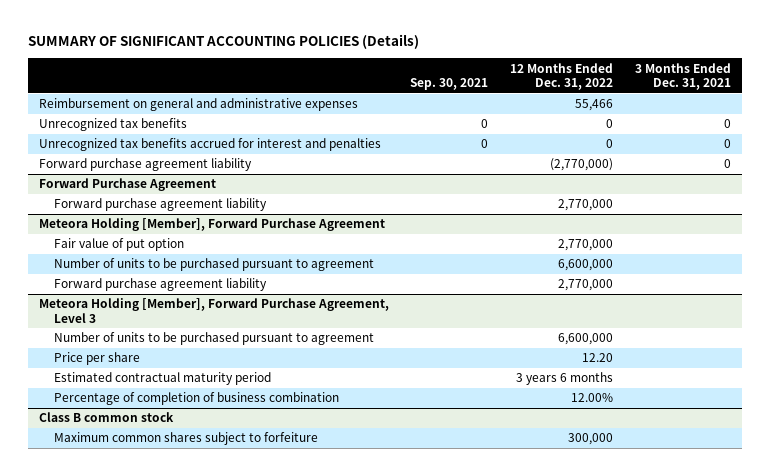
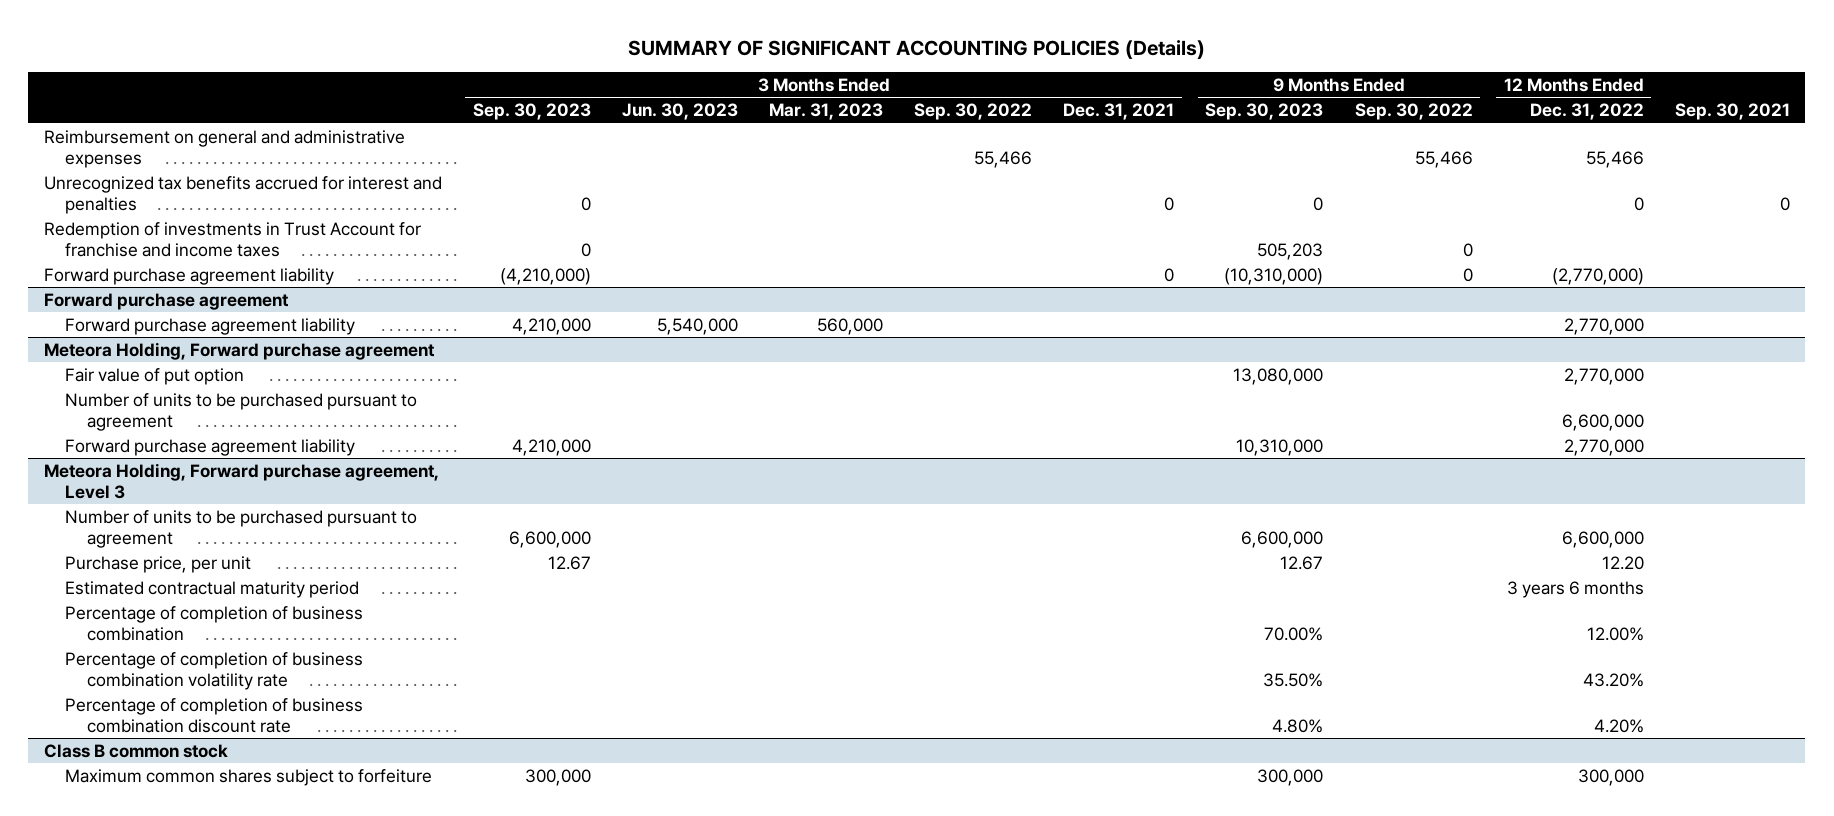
- | Sep. 30, 2021 | 12 Months Ended Dec. 31, 2022 | 3 Months Ended Dec. 31, 2021
+ | 3 Months Ended Sep. 30, 2023 | 3 Months Ended Jun. 30, 2023 | 3 Months Ended Mar. 31, 2023 | 3 Months Ended Sep. 30, 2022 | 3 Months Ended Dec. 31, 2021 | 9 Months Ended Sep. 30, 2023 | 9 Months Ended Sep. 30, 2022 | 12 Months Ended Dec. 31, 2022 | Sep. 30, 2021
- Unrecognized tax benefits | 0 | 0 | 0
+ Redemption of investments in Trust Account for franchise and income taxes | 0 | | | | | 505,203 | 0 | |
- Forward Purchase Agreement
+ Forward purchase agreement
- Meteora Holding [Member], Forward Purchase Agreement
+ Meteora Holding, Forward purchase agreement
- Meteora Holding [Member], Forward Purchase Agreement, Level 3
+ Meteora Holding, Forward purchase agreement, Level 3
- Price per share | | 12.20 |
+ Purchase price, per unit | 12.67 | | | | | 12.67 | | 12.20 |
+ Percentage of completion of business combination volatility rate | | | | | | 35.50% | | 43.20% |
+ Percentage of completion of business combination discount rate | | | | | | 4.80% | | 4.20% |

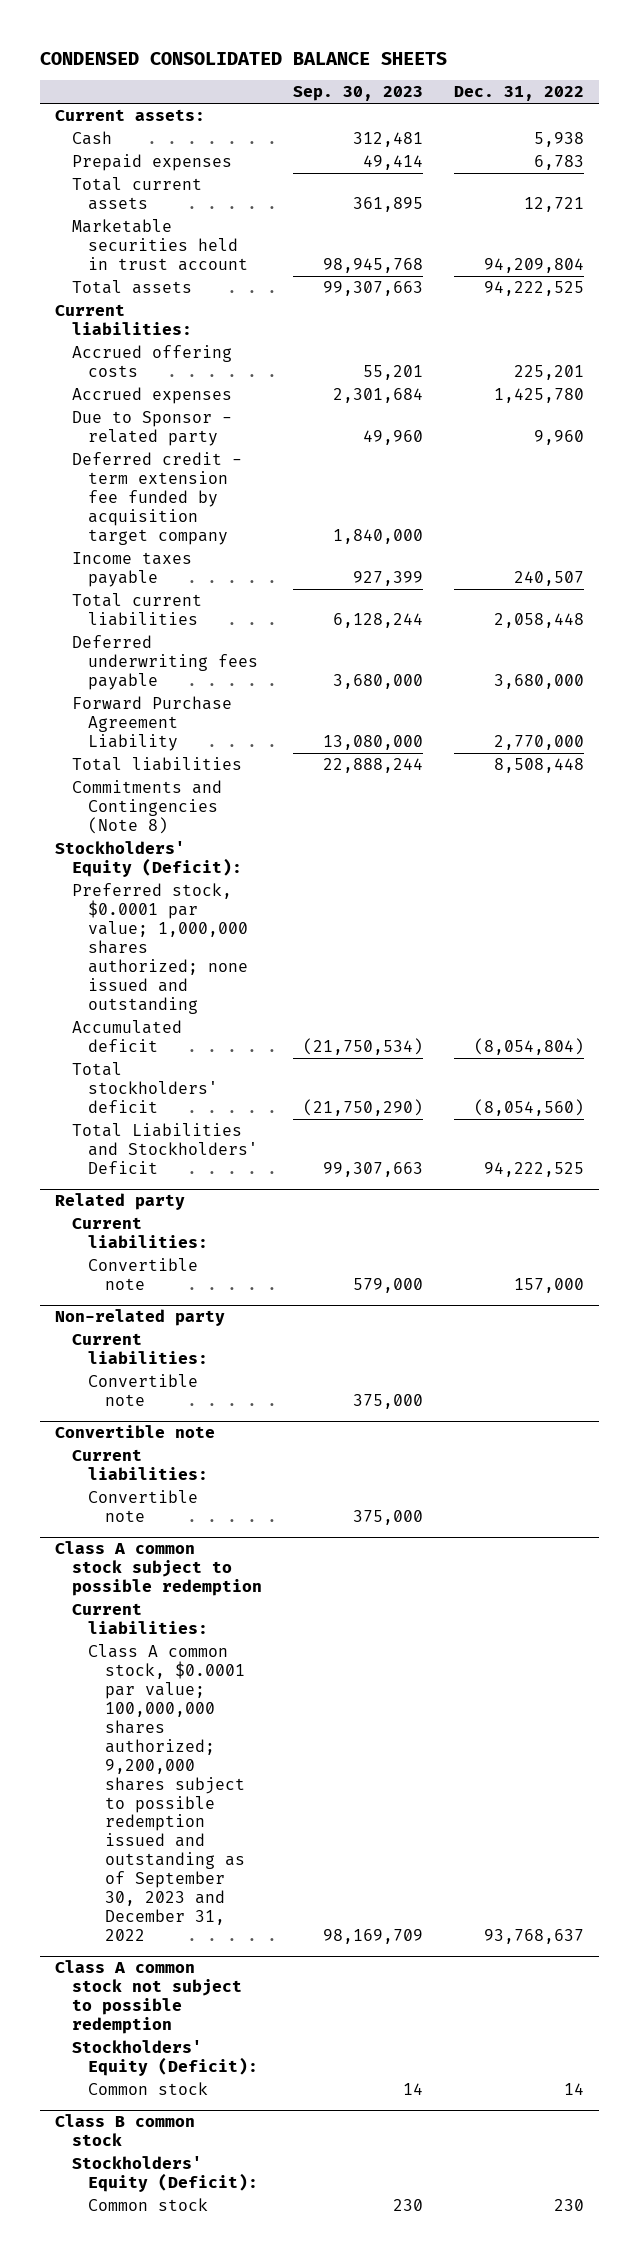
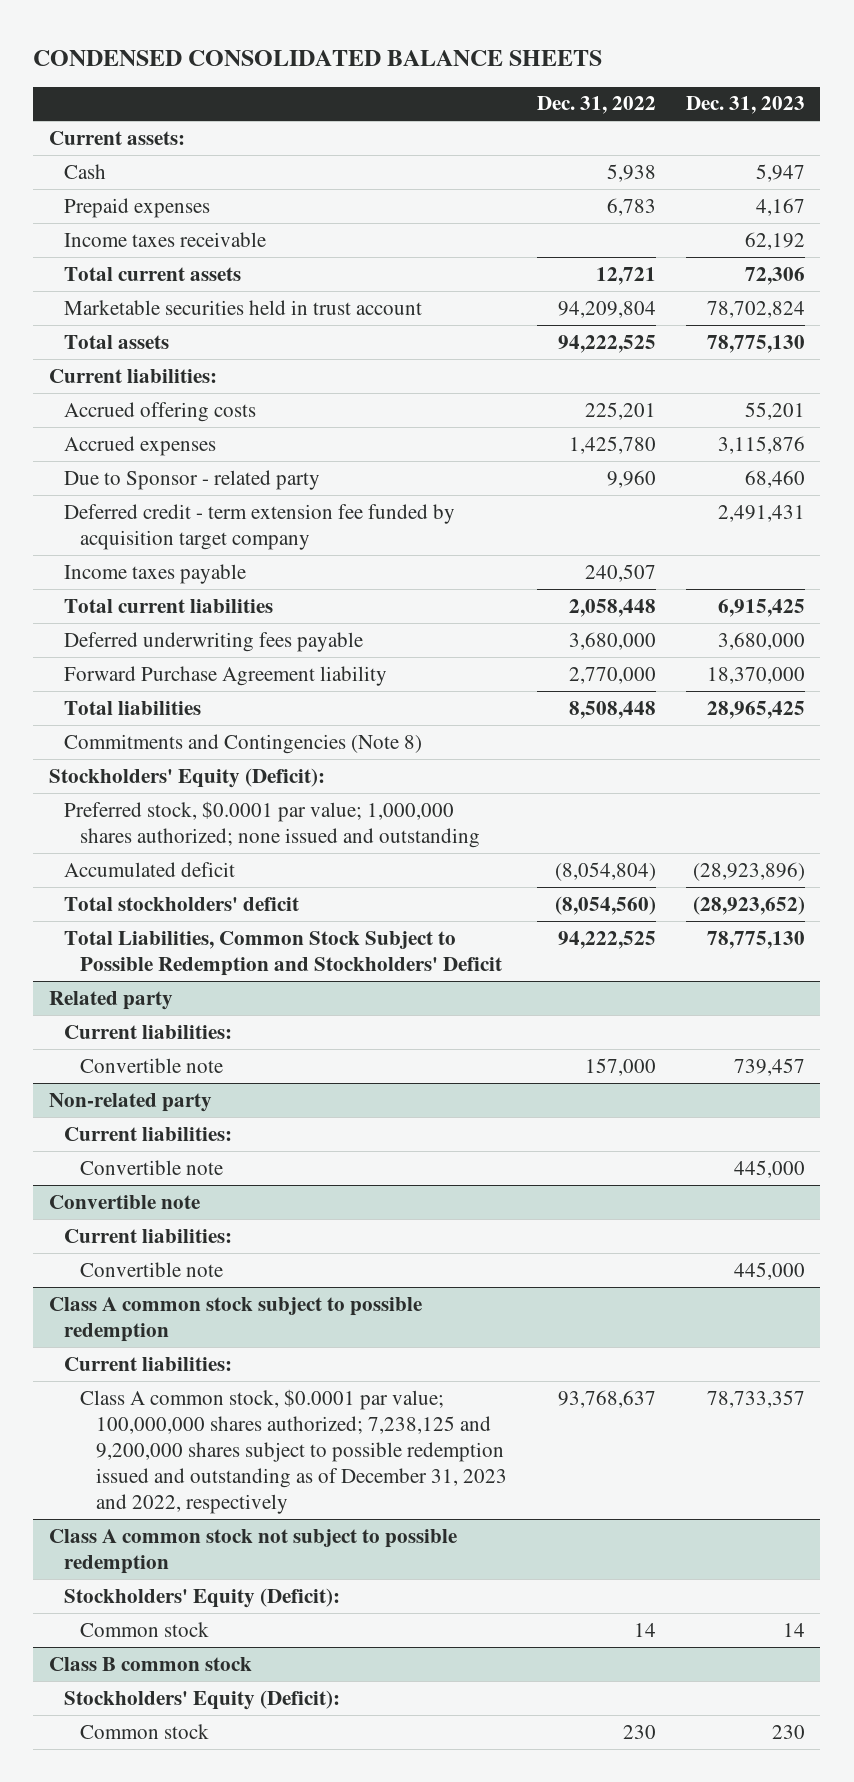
- | Sep. 30, 2023 | Dec. 31, 2022
+ | Dec. 31, 2022 | Dec. 31, 2023
+ Income taxes receivable | | 62,192
- Forward Purchase Agreement Liability | 13,080,000 | 2,770,000
+ Forward Purchase Agreement liability | 2,770,000 | 18,370,000
- Total Liabilities and Stockholders' Deficit | 99,307,663 | 94,222,525
+ Total Liabilities, Common Stock Subject to Possible Redemption and Stockholders' Deficit | 94,222,525 | 78,775,130
@ Class A common stock subject to possible redemption
- Class A common stock, $0.0001 par value; 100,000,000 shares authorized; 9,200,000 shares subject to possible redemption issued and outstanding as of September 30, 2023 and December 31, 2022 | 98,169,709 | 93,768,637
+ Class A common stock, $0.0001 par value; 100,000,000 shares authorized; 7,238,125 and 9,200,000 shares subject to possible redemption issued and outstanding as of December 31, 2023 and 2022, respectively | 93,768,637 | 78,733,357

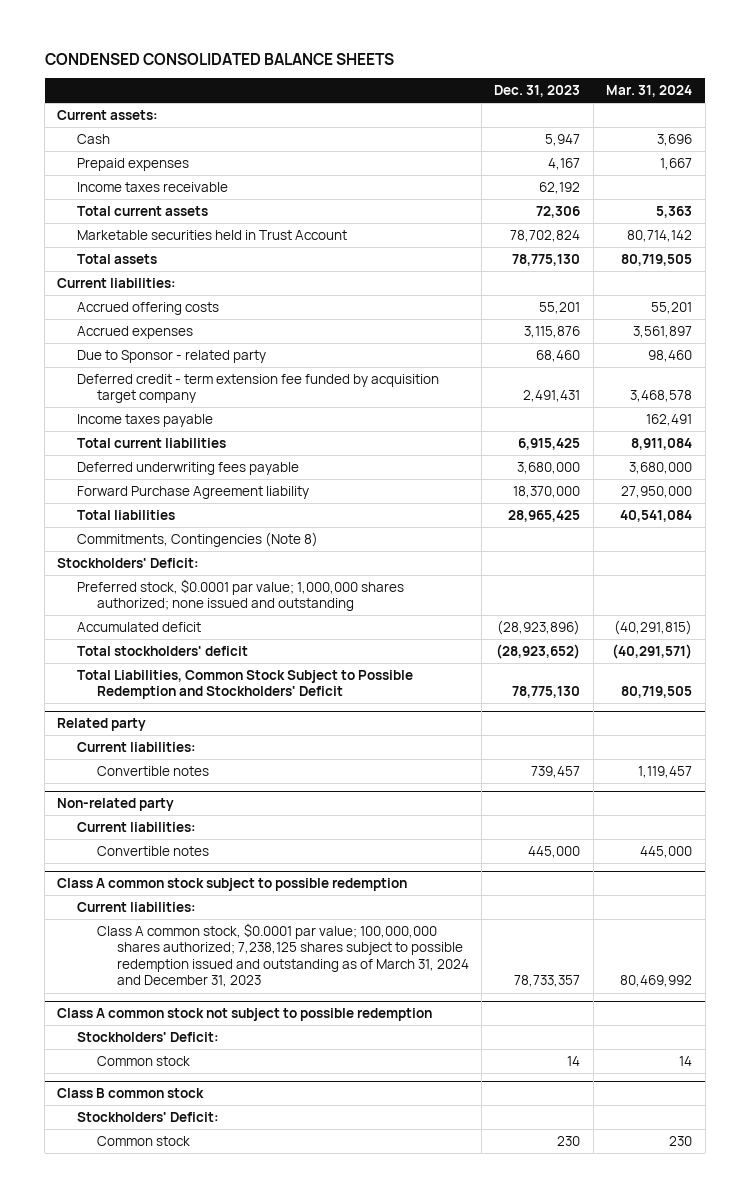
- | Dec. 31, 2022 | Dec. 31, 2023
+ | Dec. 31, 2023 | Mar. 31, 2024
- Marketable securities held in trust account | 94,209,804 | 78,702,824
+ Marketable securities held in Trust Account | 78,702,824 | 80,714,142
- Commitments and Contingencies (Note 8)
- Stockholders' Equity (Deficit):
+ Commitments, Contingencies (Note 8)
+ Stockholders' Deficit:
@ Related party
- Convertible note | 157,000 | 739,457
+ Convertible notes | 739,457 | 1,119,457
@ Non-related party
- Convertible note | | 445,000
- Convertible note
- Current liabilities:
- Convertible note | | 445,000
@ Non-related party
+ Convertible notes | 445,000 | 445,000
@ Class A common stock subject to possible redemption
- Class A common stock, $0.0001 par value; 100,000,000 shares authorized; 7,238,125 and 9,200,000 shares subject to possible redemption issued and outstanding as of December 31, 2023 and 2022, respectively | 93,768,637 | 78,733,357
+ Class A common stock, $0.0001 par value; 100,000,000 shares authorized; 7,238,125 shares subject to possible redemption issued and outstanding as of March 31, 2024 and December 31, 2023 | 78,733,357 | 80,469,992
@ Class A common stock not subject to possible redemption
- Stockholders' Equity (Deficit):
+ Stockholders' Deficit:
@ Class B common stock
- Stockholders' Equity (Deficit):
+ Stockholders' Deficit:

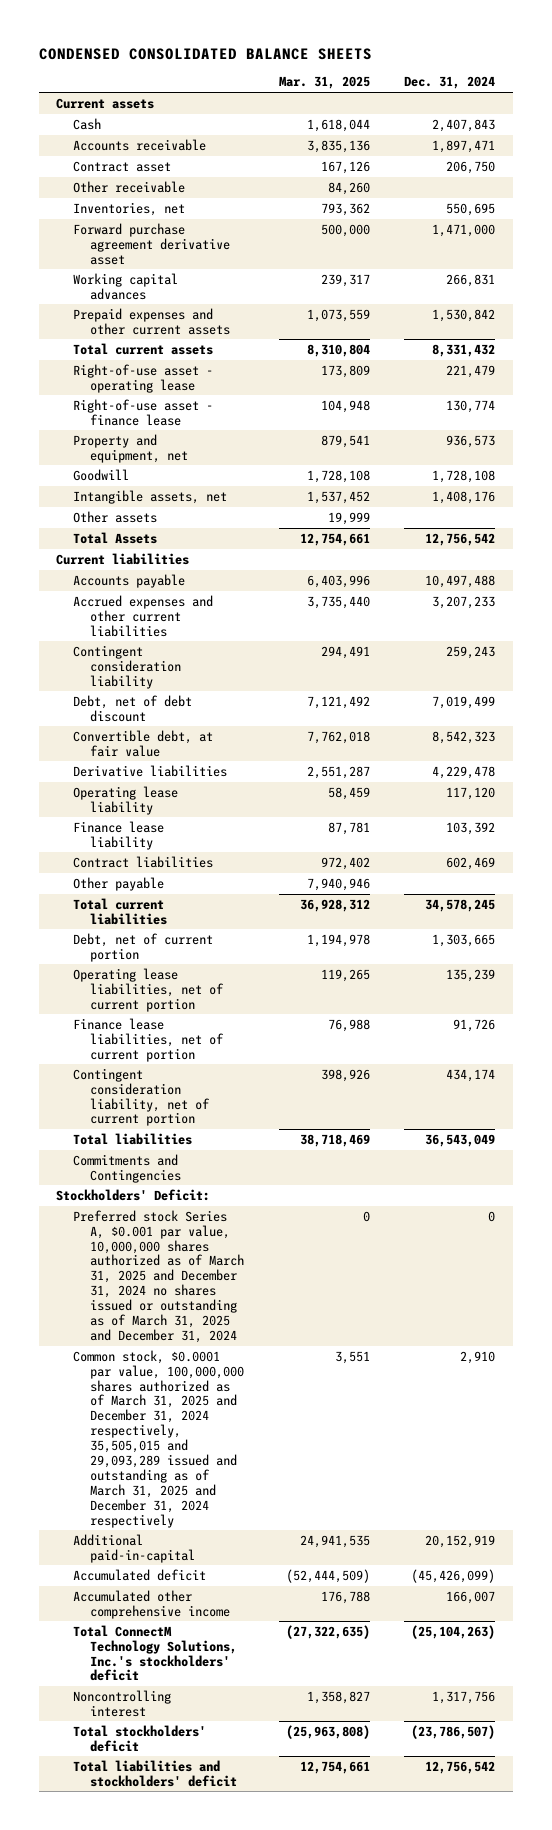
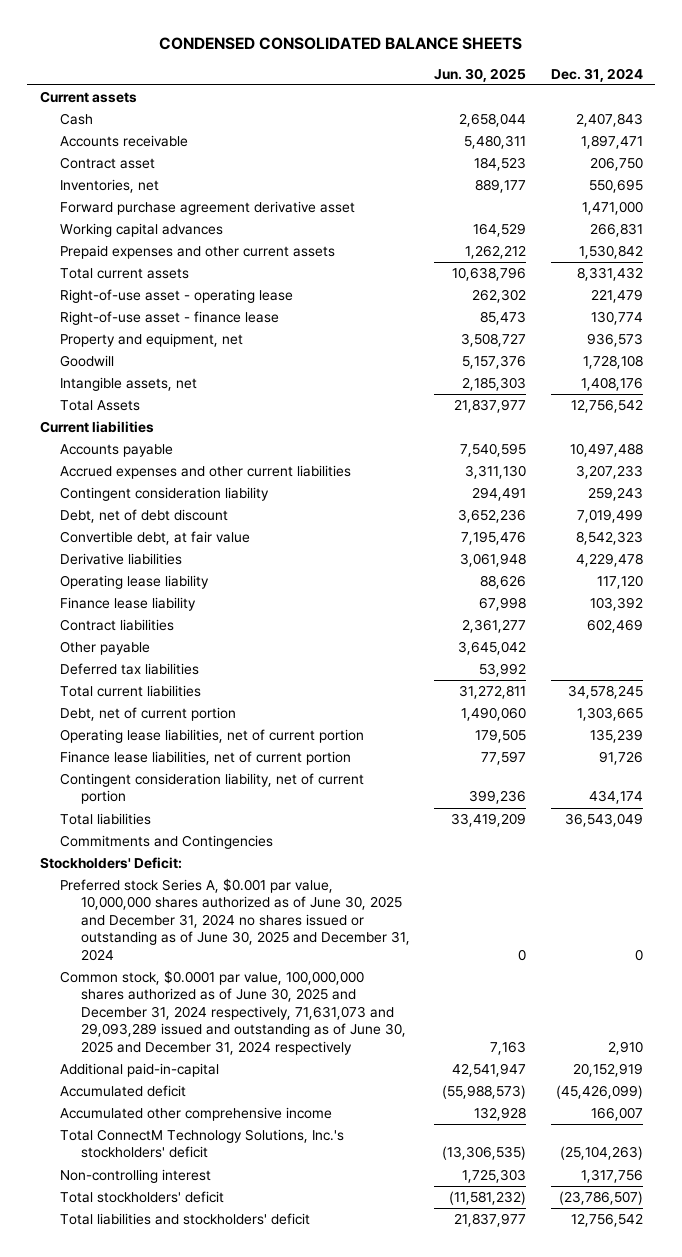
- | Mar. 31, 2025 | Dec. 31, 2024
+ | Jun. 30, 2025 | Dec. 31, 2024
- Other receivable | 84,260 |
- Other assets | 19,999 |
+ Deferred tax liabilities | 53,992 |
- Preferred stock Series A, $0.001 par value, 10,000,000 shares authorized as of March 31, 2025 and December 31, 2024 no shares issued or outstanding as of March 31, 2025 and December 31, 2024 | 0 | 0
- Common stock, $0.0001 par value, 100,000,000 shares authorized as of March 31, 2025 and December 31, 2024 respectively, 35,505,015 and 29,093,289 issued and outstanding as of March 31, 2025 and December 31, 2024 respectively | 3,551 | 2,910
+ Preferred stock Series A, $0.001 par value, 10,000,000 shares authorized as of June 30, 2025 and December 31, 2024 no shares issued or outstanding as of June 30, 2025 and December 31, 2024 | 0 | 0
+ Common stock, $0.0001 par value, 100,000,000 shares authorized as of June 30, 2025 and December 31, 2024 respectively, 71,631,073 and 29,093,289 issued and outstanding as of June 30, 2025 and December 31, 2024 respectively | 7,163 | 2,910
- Noncontrolling interest | 1,358,827 | 1,317,756
+ Non-controlling interest | 1,725,303 | 1,317,756

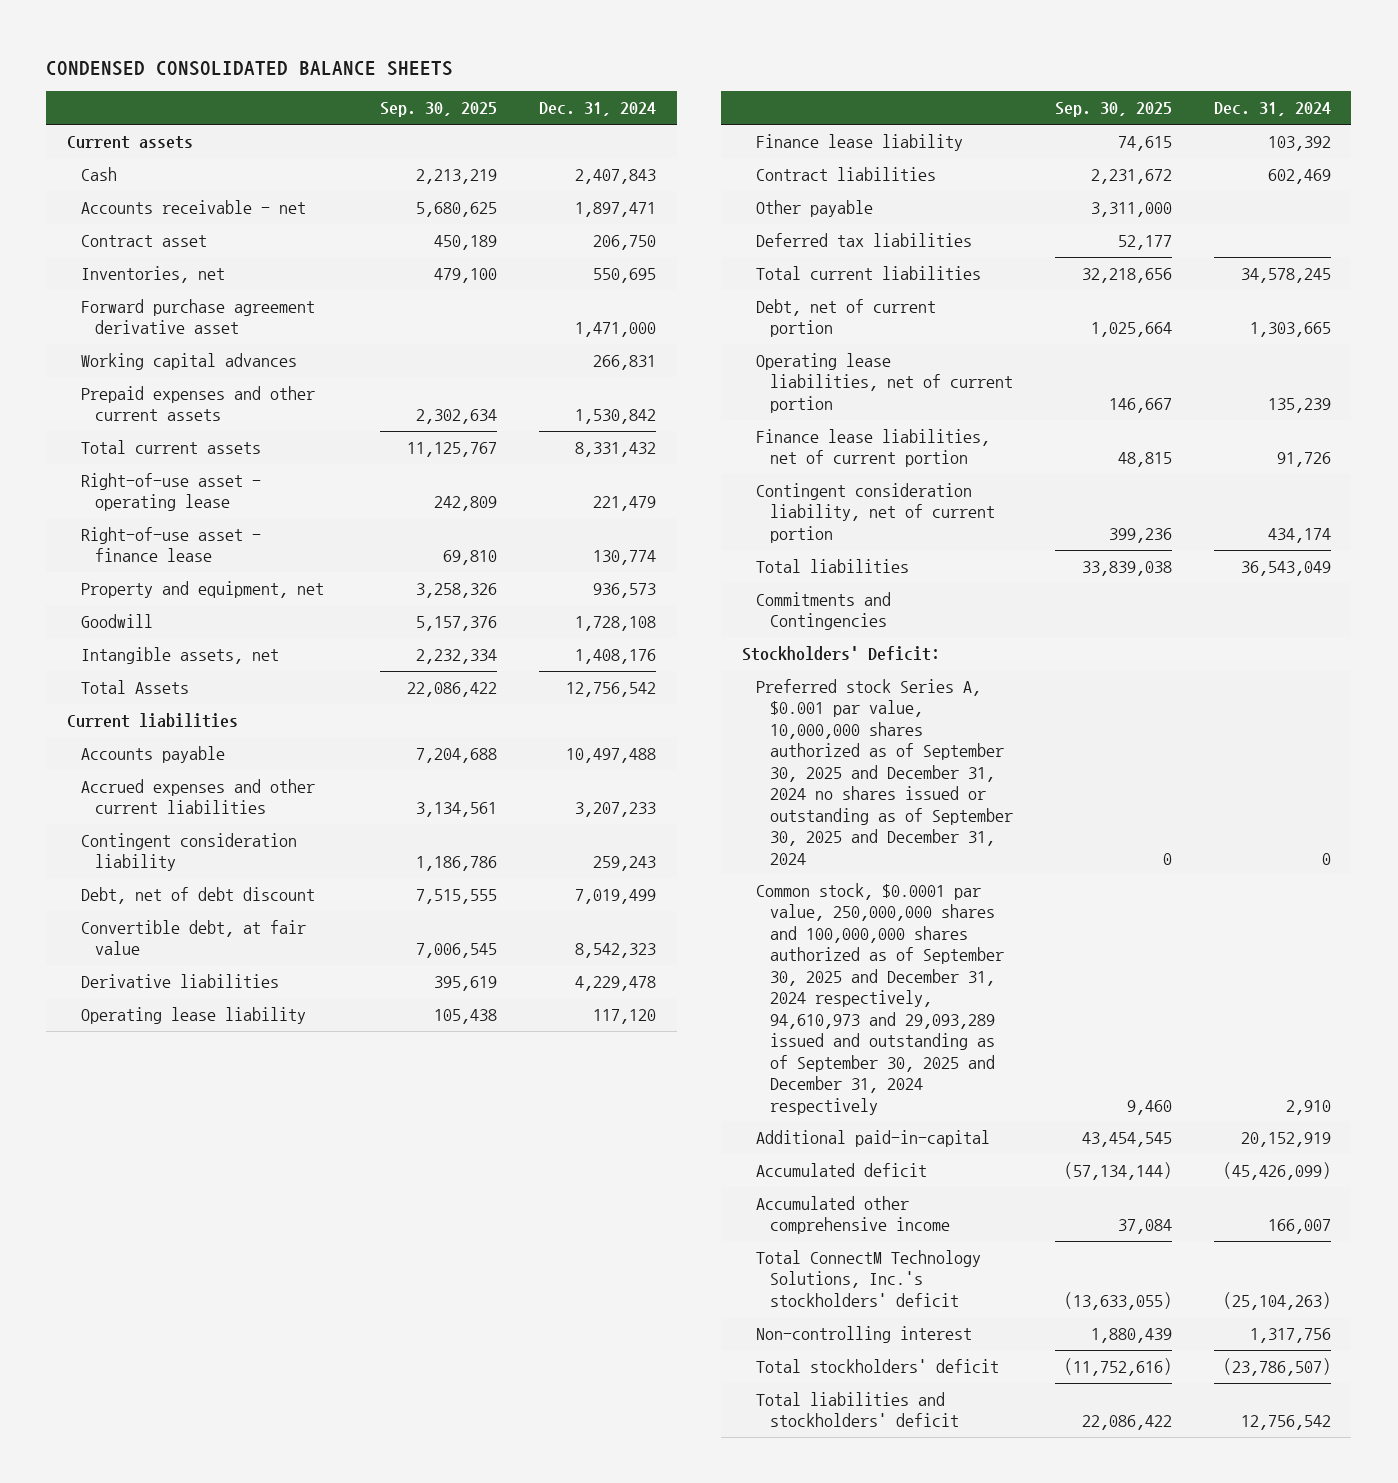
- | Jun. 30, 2025 | Dec. 31, 2024
+ | Sep. 30, 2025 | Dec. 31, 2024
- Accounts receivable | 5,480,311 | 1,897,471
+ Accounts receivable - net | 5,680,625 | 1,897,471
- Preferred stock Series A, $0.001 par value, 10,000,000 shares authorized as of June 30, 2025 and December 31, 2024 no shares issued or outstanding as of June 30, 2025 and December 31, 2024 | 0 | 0
- Common stock, $0.0001 par value, 100,000,000 shares authorized as of June 30, 2025 and December 31, 2024 respectively, 71,631,073 and 29,093,289 issued and outstanding as of June 30, 2025 and December 31, 2024 respectively | 7,163 | 2,910
+ Preferred stock Series A, $0.001 par value, 10,000,000 shares authorized as of September 30, 2025 and December 31, 2024 no shares issued or outstanding as of September 30, 2025 and December 31, 2024 | 0 | 0
+ Common stock, $0.0001 par value, 250,000,000 shares and 100,000,000 shares authorized as of September 30, 2025 and December 31, 2024 respectively, 94,610,973 and 29,093,289 issued and outstanding as of September 30, 2025 and December 31, 2024 respectively | 9,460 | 2,910

